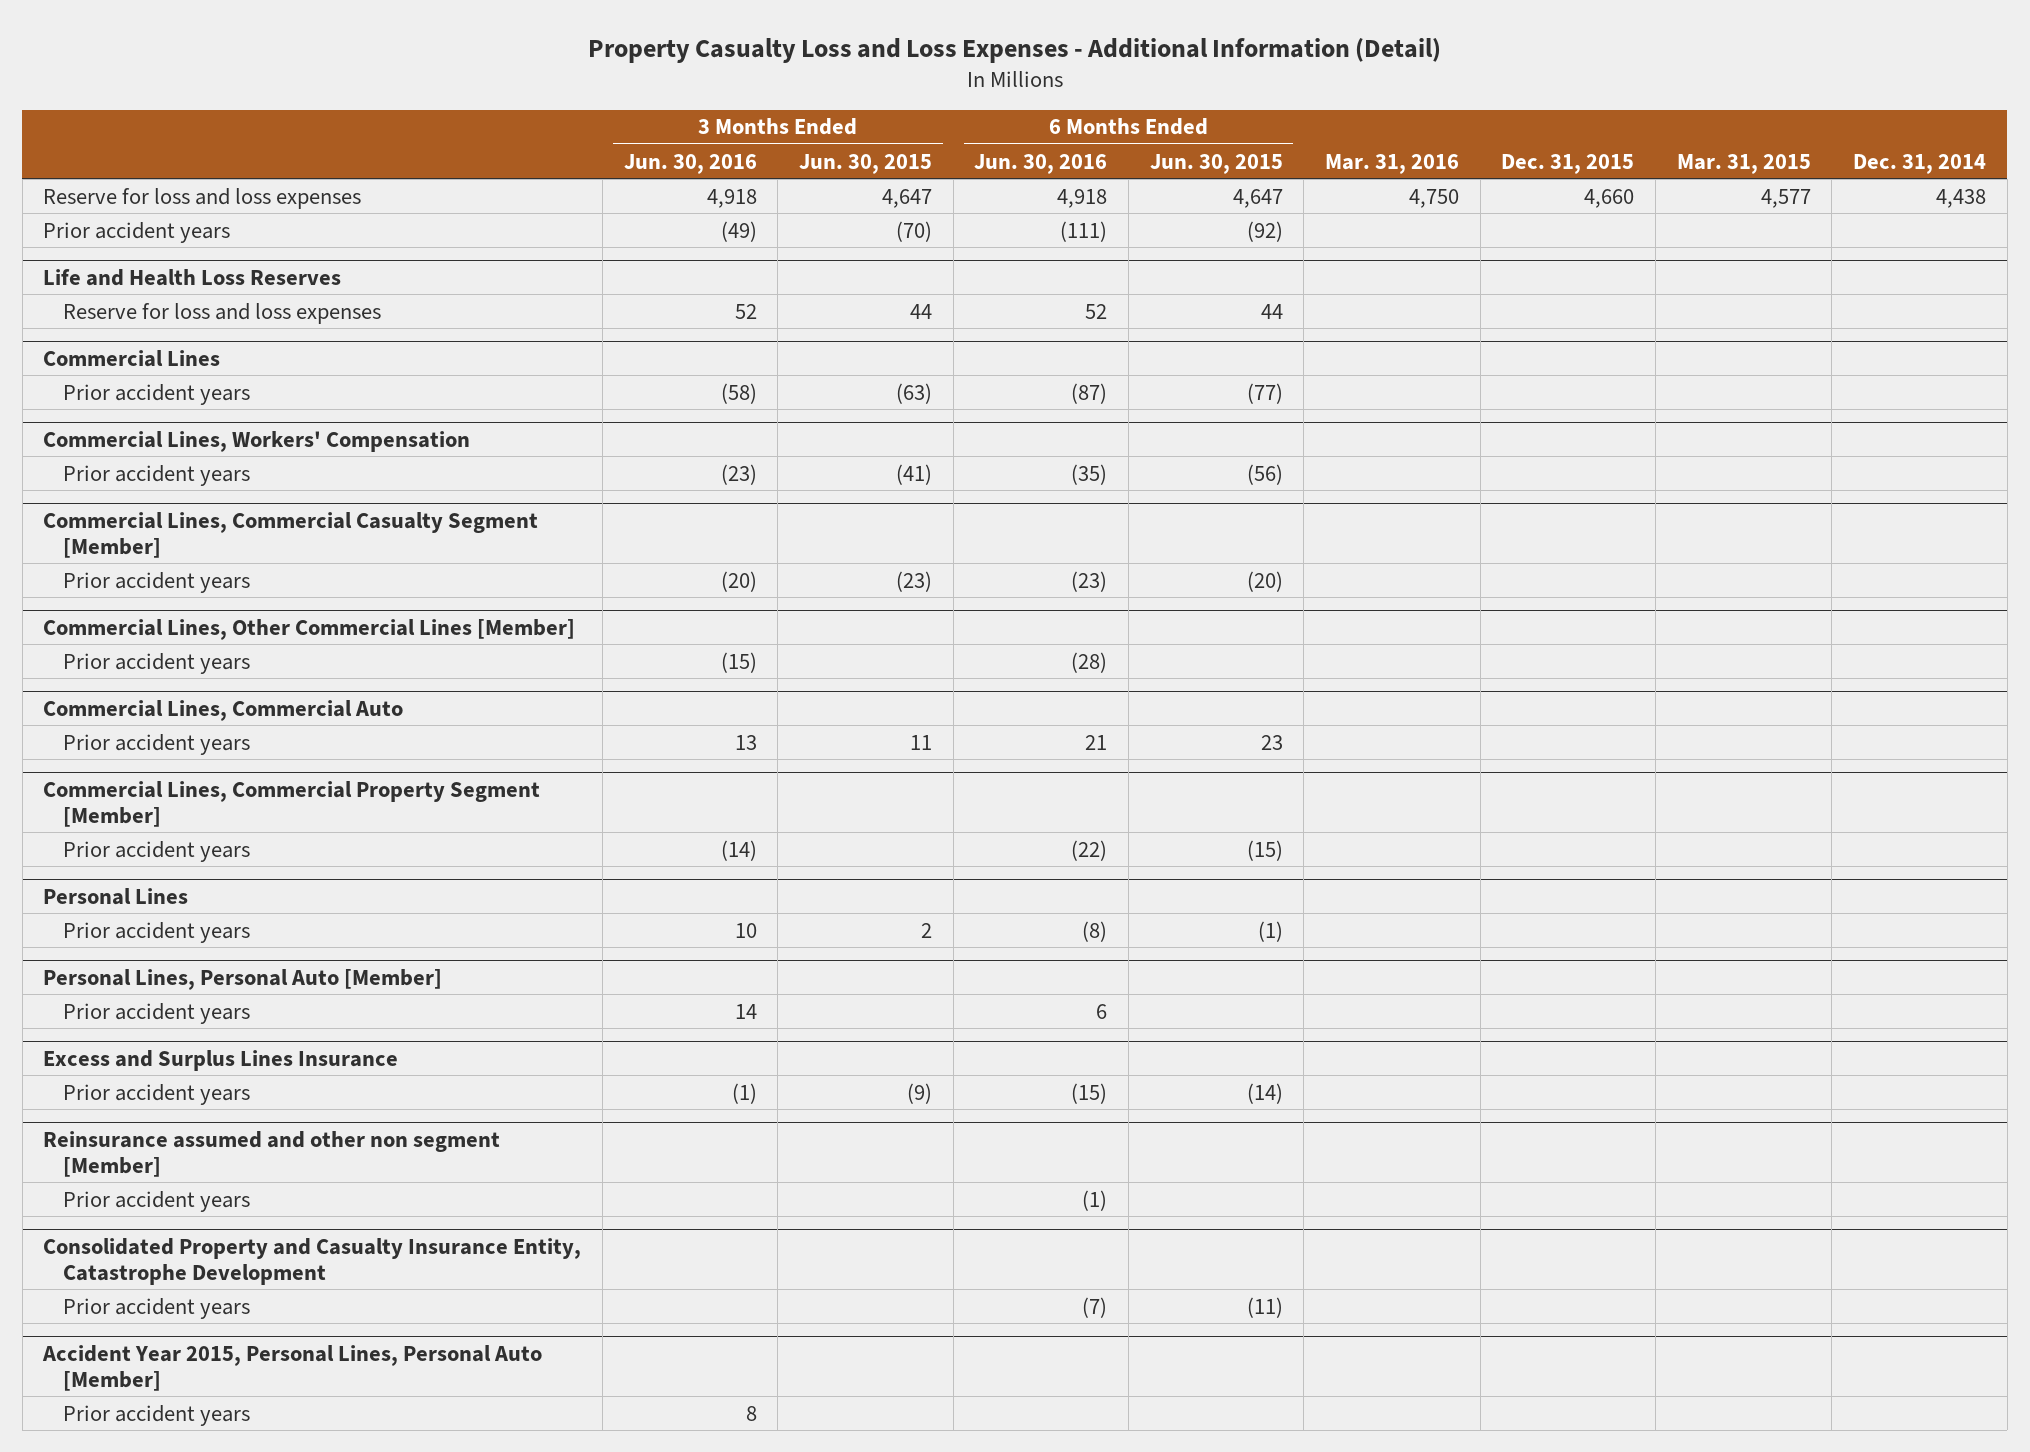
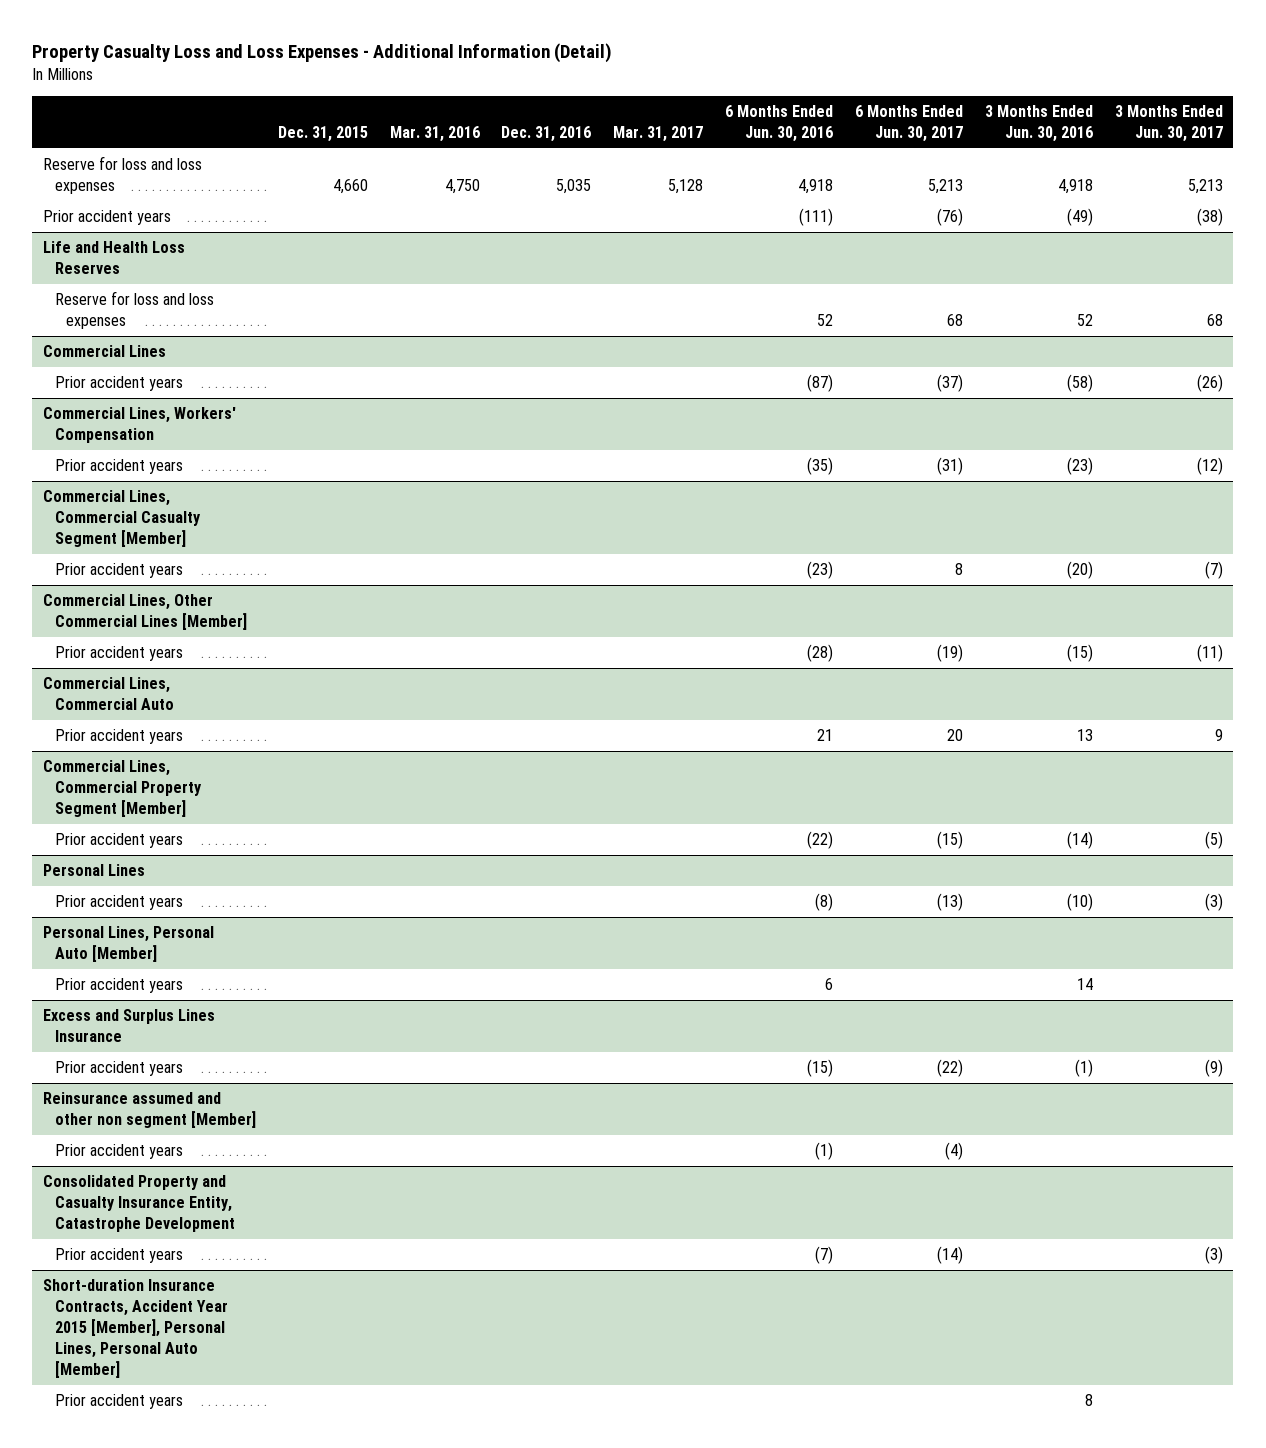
- | 3 Months Ended Jun. 30, 2016 | 3 Months Ended Jun. 30, 2015 | 6 Months Ended Jun. 30, 2016 | 6 Months Ended Jun. 30, 2015 | Mar. 31, 2016 | Dec. 31, 2015 | Mar. 31, 2015 | Dec. 31, 2014
+ | Dec. 31, 2015 | Mar. 31, 2016 | Dec. 31, 2016 | Mar. 31, 2017 | 6 Months Ended Jun. 30, 2016 | 6 Months Ended Jun. 30, 2017 | 3 Months Ended Jun. 30, 2016 | 3 Months Ended Jun. 30, 2017
@ Personal Lines
- Prior accident years | 10 | 2 | (8) | (1) | | | |
+ Prior accident years | | | | | (8) | (13) | (10) | (3)
- Accident Year 2015, Personal Lines, Personal Auto [Member]
+ Short-duration Insurance Contracts, Accident Year 2015 [Member], Personal Lines, Personal Auto [Member]

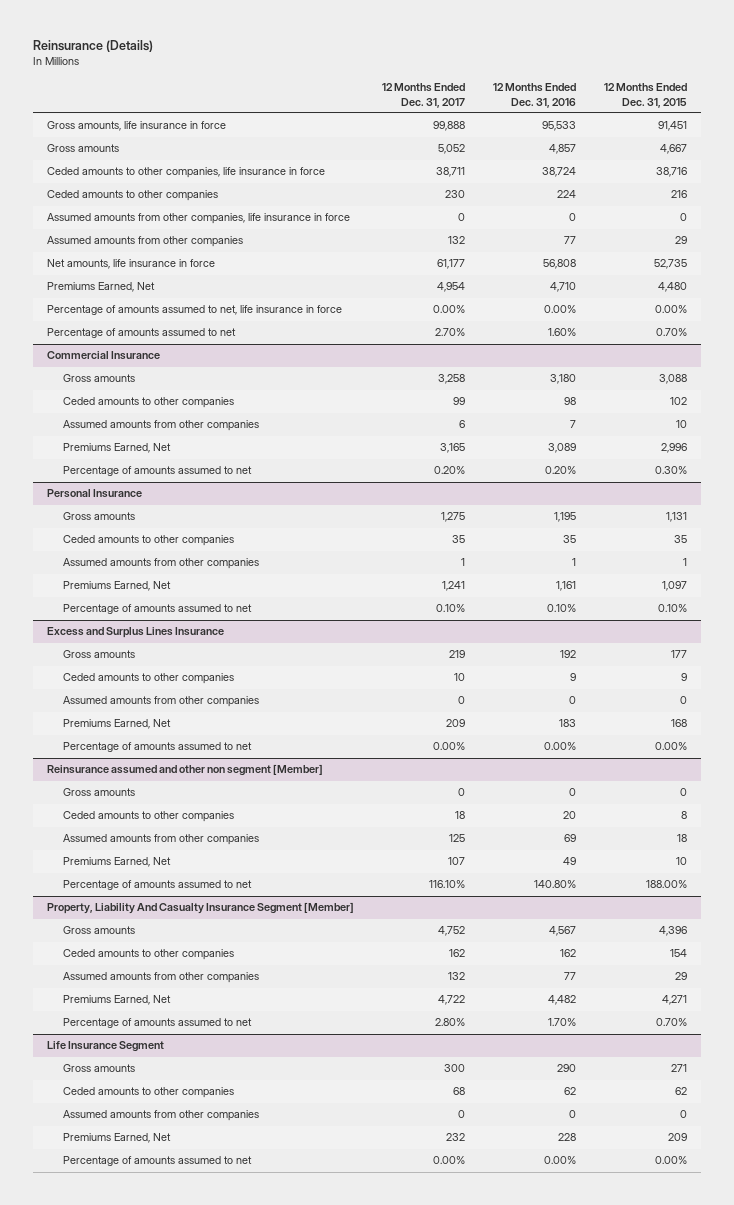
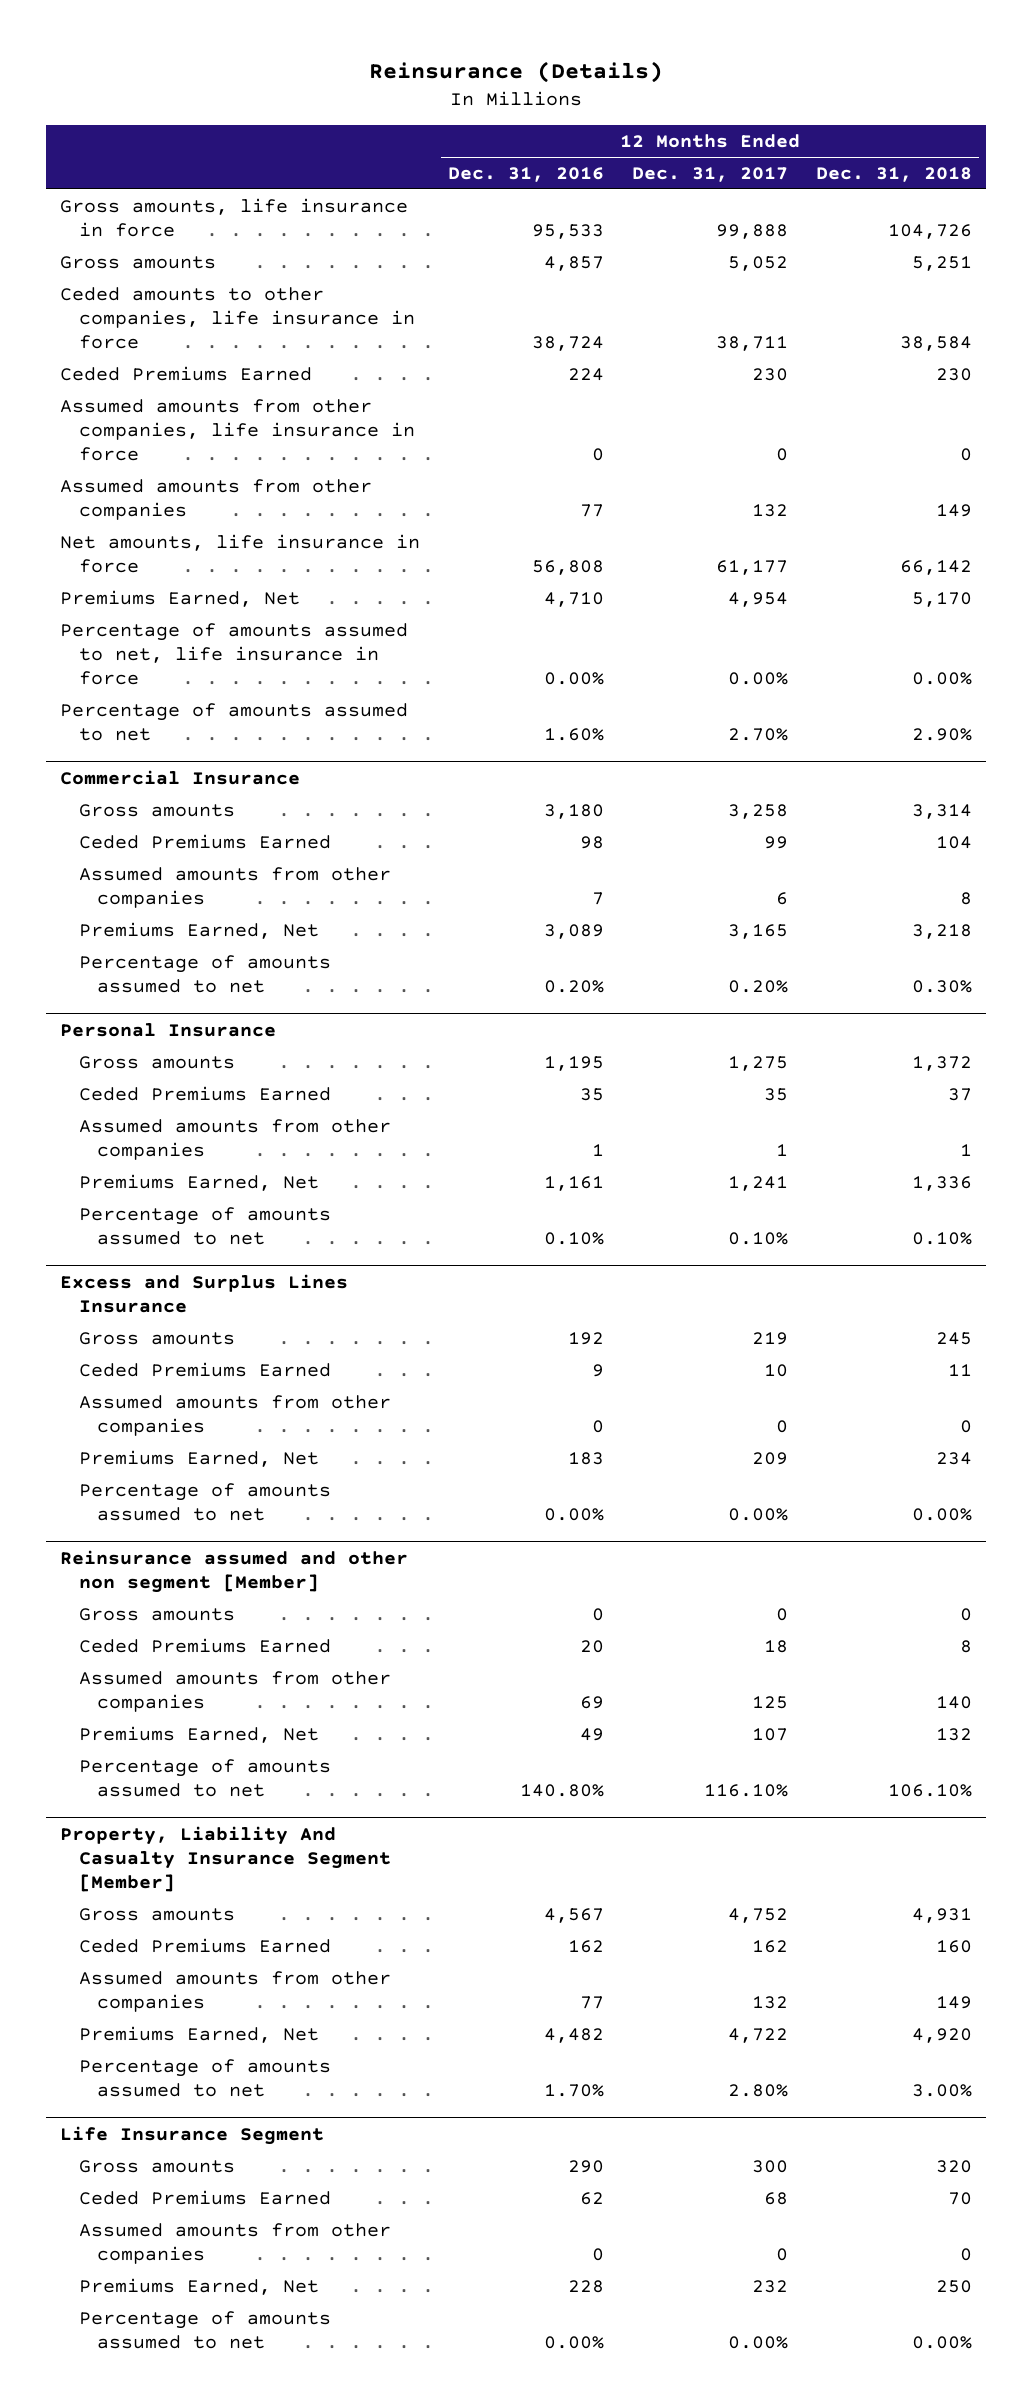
- | 12 Months Ended Dec. 31, 2017 | 12 Months Ended Dec. 31, 2016 | 12 Months Ended Dec. 31, 2015
+ | 12 Months Ended Dec. 31, 2016 | 12 Months Ended Dec. 31, 2017 | 12 Months Ended Dec. 31, 2018
- Ceded amounts to other companies | 230 | 224 | 216
+ Ceded Premiums Earned | 224 | 230 | 230
@ Commercial Insurance
- Ceded amounts to other companies | 99 | 98 | 102
+ Ceded Premiums Earned | 98 | 99 | 104
@ Personal Insurance
- Ceded amounts to other companies | 35 | 35 | 35
+ Ceded Premiums Earned | 35 | 35 | 37
@ Excess and Surplus Lines Insurance
- Ceded amounts to other companies | 10 | 9 | 9
+ Ceded Premiums Earned | 9 | 10 | 11
@ Reinsurance assumed and other non segment [Member]
- Ceded amounts to other companies | 18 | 20 | 8
+ Ceded Premiums Earned | 20 | 18 | 8
@ Property, Liability And Casualty Insurance Segment [Member]
- Ceded amounts to other companies | 162 | 162 | 154
+ Ceded Premiums Earned | 162 | 162 | 160
@ Life Insurance Segment
- Ceded amounts to other companies | 68 | 62 | 62
+ Ceded Premiums Earned | 62 | 68 | 70

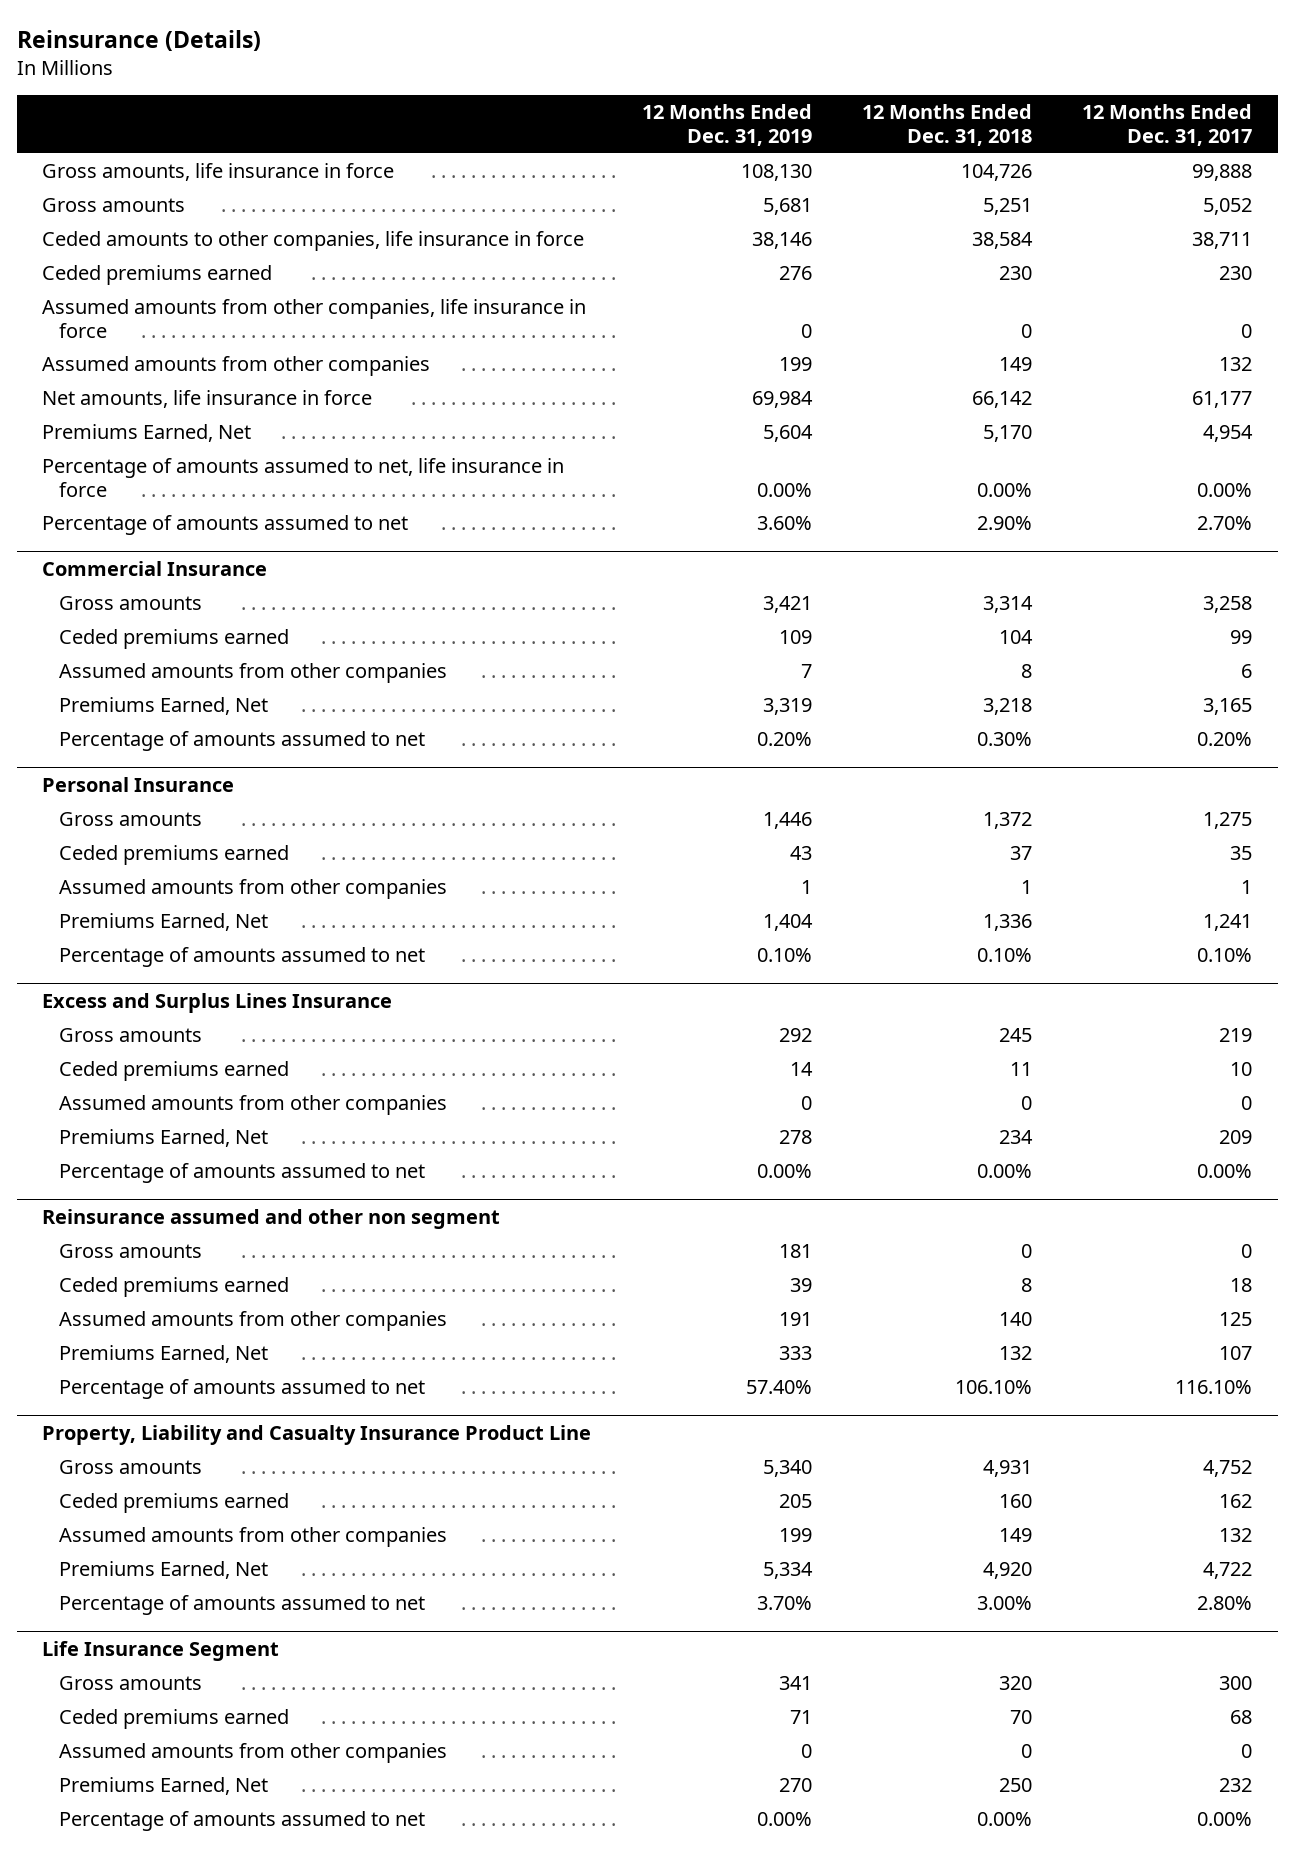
- | 12 Months Ended Dec. 31, 2016 | 12 Months Ended Dec. 31, 2017 | 12 Months Ended Dec. 31, 2018
+ | 12 Months Ended Dec. 31, 2019 | 12 Months Ended Dec. 31, 2018 | 12 Months Ended Dec. 31, 2017
- Ceded Premiums Earned | 224 | 230 | 230
+ Ceded premiums earned | 276 | 230 | 230
@ Commercial Insurance
- Ceded Premiums Earned | 98 | 99 | 104
+ Ceded premiums earned | 109 | 104 | 99
@ Personal Insurance
- Ceded Premiums Earned | 35 | 35 | 37
+ Ceded premiums earned | 43 | 37 | 35
@ Excess and Surplus Lines Insurance
- Ceded Premiums Earned | 9 | 10 | 11
+ Ceded premiums earned | 14 | 11 | 10
- Reinsurance assumed and other non segment [Member]
+ Reinsurance assumed and other non segment
- Ceded Premiums Earned | 20 | 18 | 8
+ Ceded premiums earned | 39 | 8 | 18
- Property, Liability And Casualty Insurance Segment [Member]
+ Property, Liability and Casualty Insurance Product Line
- Ceded Premiums Earned | 162 | 162 | 160
+ Ceded premiums earned | 205 | 160 | 162
@ Life Insurance Segment
- Ceded Premiums Earned | 62 | 68 | 70
+ Ceded premiums earned | 71 | 70 | 68

